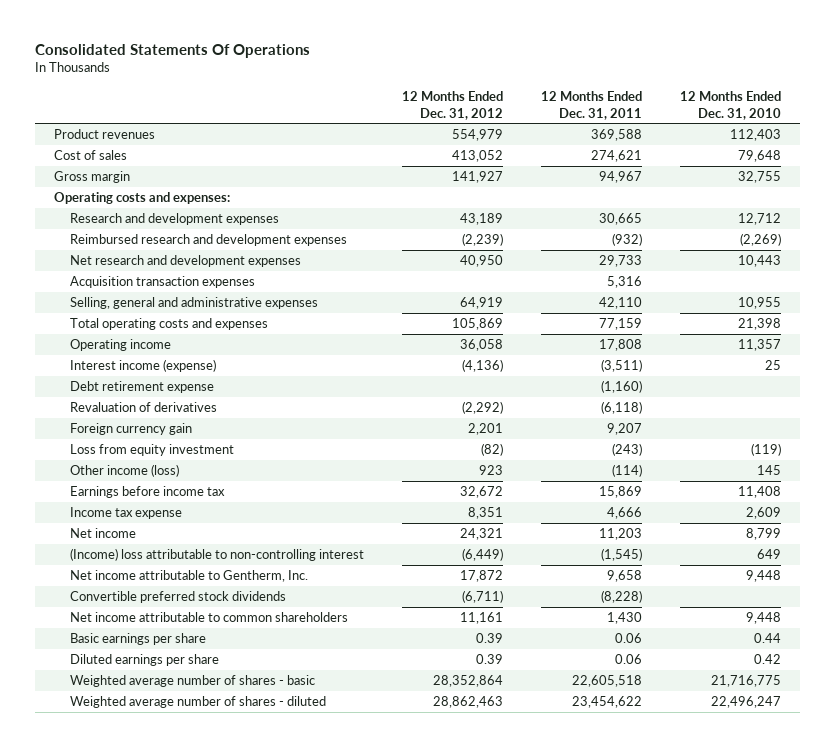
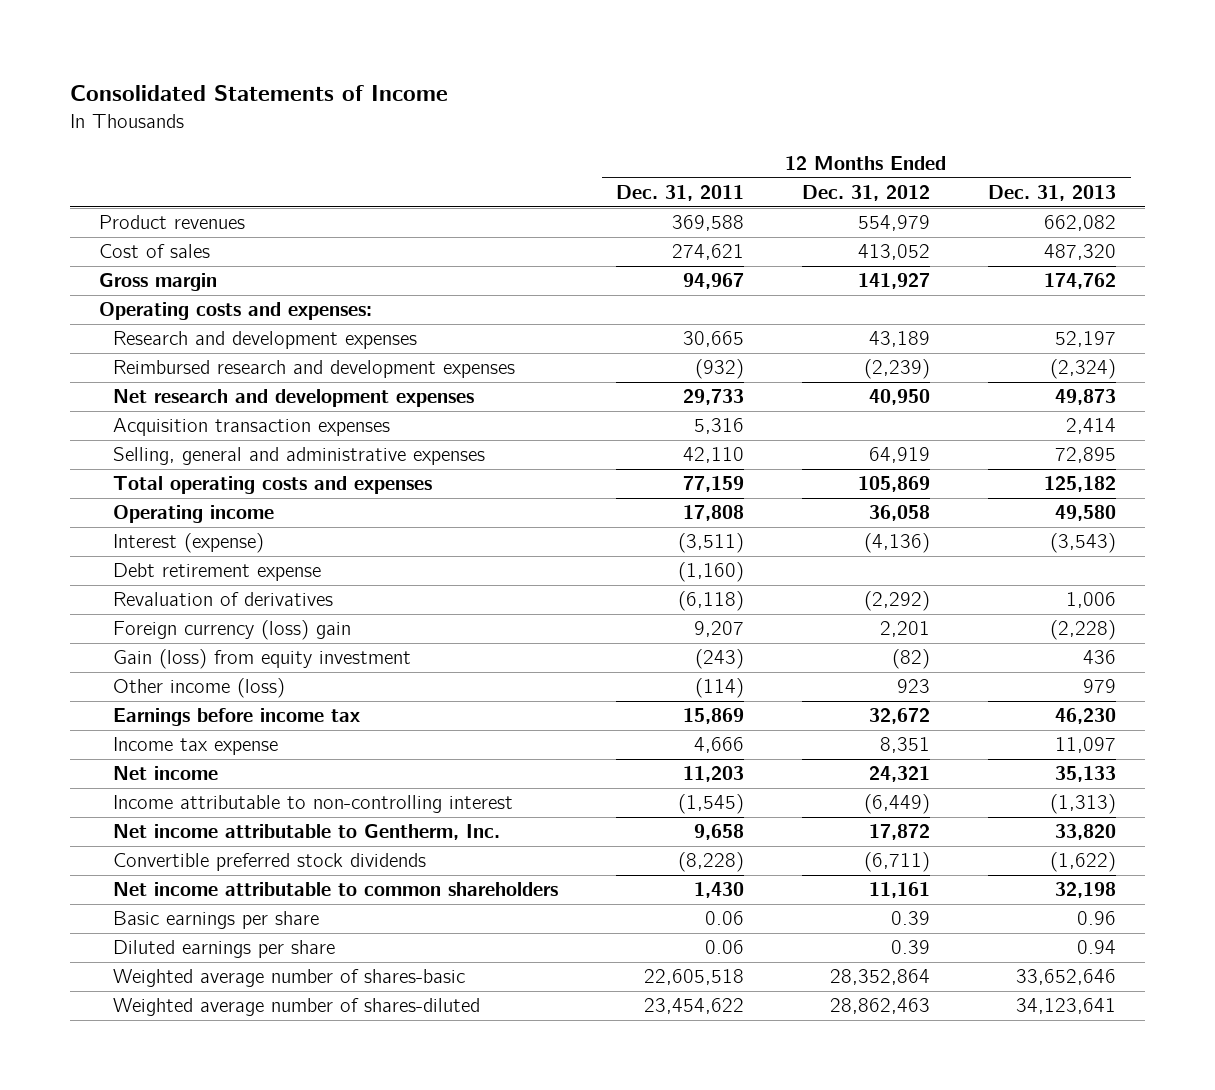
- Consolidated Statements Of Operations
+ Consolidated Statements of Income
- | 12 Months Ended Dec. 31, 2012 | 12 Months Ended Dec. 31, 2011 | 12 Months Ended Dec. 31, 2010
+ | 12 Months Ended Dec. 31, 2011 | 12 Months Ended Dec. 31, 2012 | 12 Months Ended Dec. 31, 2013
- Interest income (expense) | (4,136) | (3,511) | 25
+ Interest (expense) | (3,511) | (4,136) | (3,543)
- Foreign currency gain | 2,201 | 9,207 |
- Loss from equity investment | (82) | (243) | (119)
+ Foreign currency (loss) gain | 9,207 | 2,201 | (2,228)
+ Gain (loss) from equity investment | (243) | (82) | 436
- (Income) loss attributable to non-controlling interest | (6,449) | (1,545) | 649
+ Income attributable to non-controlling interest | (1,545) | (6,449) | (1,313)
- Weighted average number of shares - basic | 28,352,864 | 22,605,518 | 21,716,775
- Weighted average number of shares - diluted | 28,862,463 | 23,454,622 | 22,496,247
+ Weighted average number of shares-basic | 22,605,518 | 28,352,864 | 33,652,646
+ Weighted average number of shares-diluted | 23,454,622 | 28,862,463 | 34,123,641

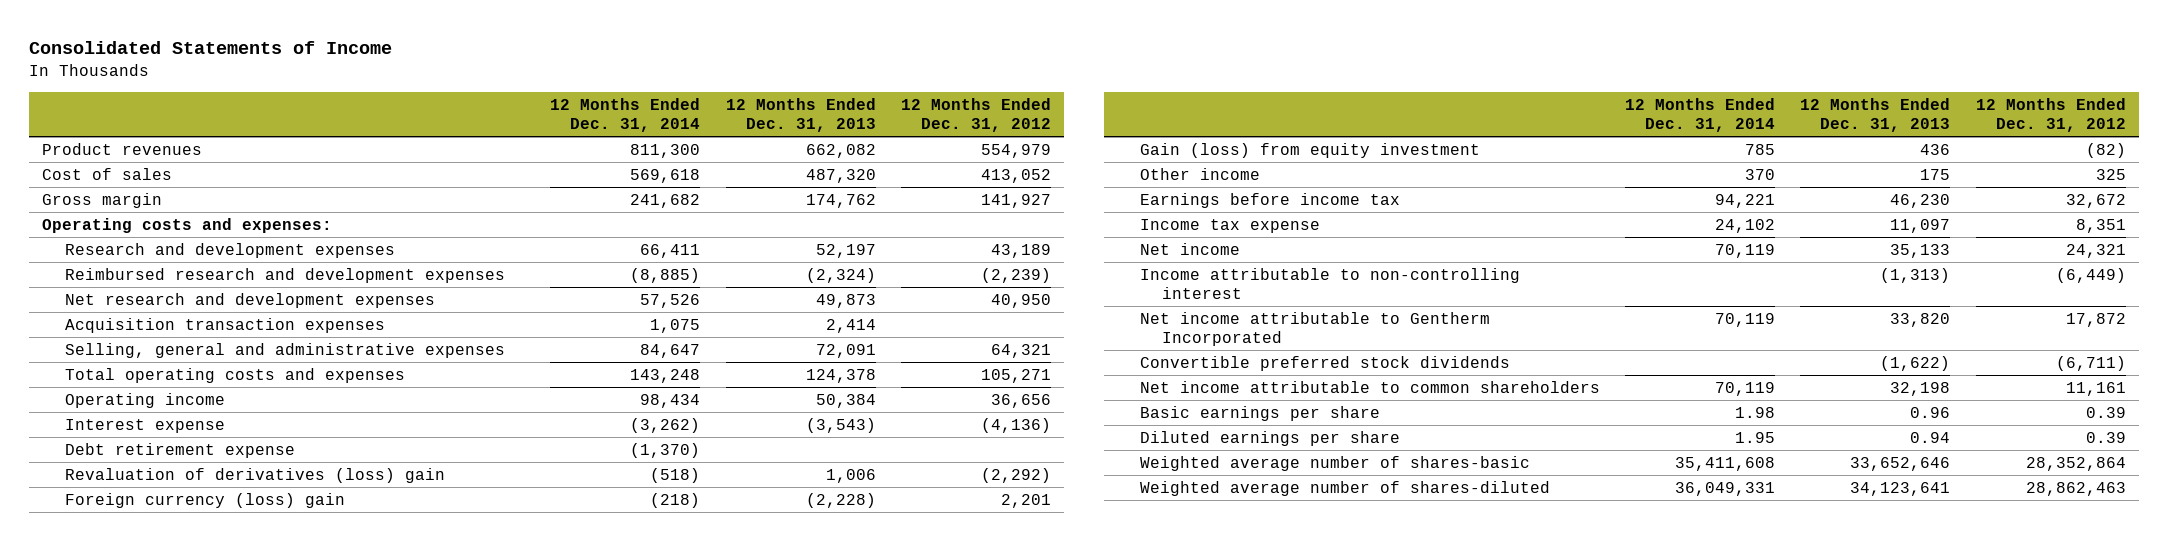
- | 12 Months Ended Dec. 31, 2011 | 12 Months Ended Dec. 31, 2012 | 12 Months Ended Dec. 31, 2013
+ | 12 Months Ended Dec. 31, 2014 | 12 Months Ended Dec. 31, 2013 | 12 Months Ended Dec. 31, 2012
- Selling, general and administrative expenses | 42,110 | 64,919 | 72,895
- Total operating costs and expenses | 77,159 | 105,869 | 125,182
- Operating income | 17,808 | 36,058 | 49,580
- Interest (expense) | (3,511) | (4,136) | (3,543)
+ Selling, general and administrative expenses | 84,647 | 72,091 | 64,321
+ Total operating costs and expenses | 143,248 | 124,378 | 105,271
+ Operating income | 98,434 | 50,384 | 36,656
+ Interest expense | (3,262) | (3,543) | (4,136)
- Revaluation of derivatives | (6,118) | (2,292) | 1,006
+ Revaluation of derivatives (loss) gain | (518) | 1,006 | (2,292)
- Other income (loss) | (114) | 923 | 979
+ Other income | 370 | 175 | 325
- Net income attributable to Gentherm, Inc. | 9,658 | 17,872 | 33,820
+ Net income attributable to Gentherm Incorporated | 70,119 | 33,820 | 17,872

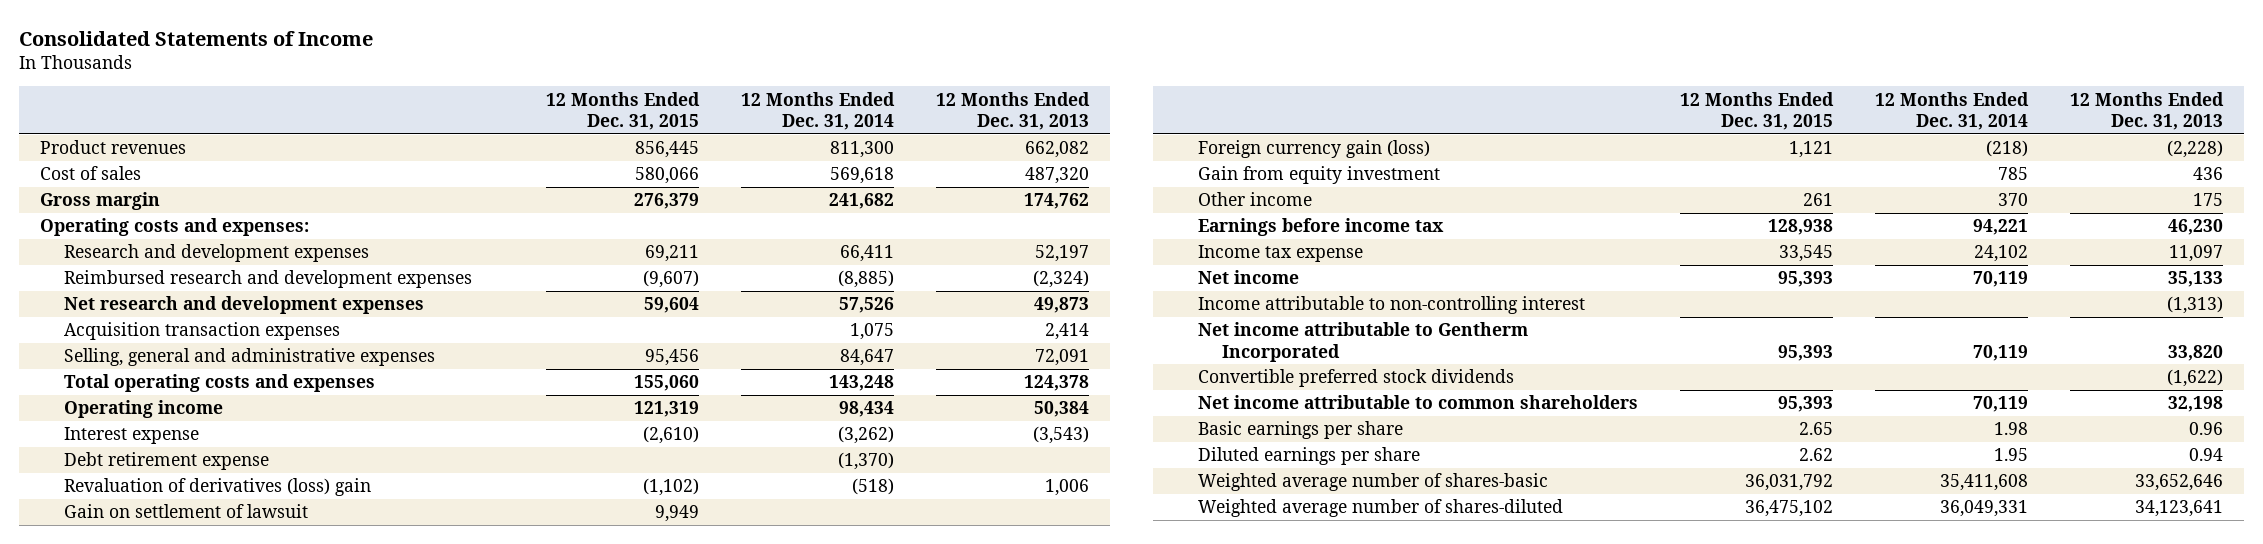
- | 12 Months Ended Dec. 31, 2014 | 12 Months Ended Dec. 31, 2013 | 12 Months Ended Dec. 31, 2012
+ | 12 Months Ended Dec. 31, 2015 | 12 Months Ended Dec. 31, 2014 | 12 Months Ended Dec. 31, 2013
- Foreign currency (loss) gain | (218) | (2,228) | 2,201
- Gain (loss) from equity investment | 785 | 436 | (82)
+ Gain on settlement of lawsuit | 9,949 | |
+ Foreign currency gain (loss) | 1,121 | (218) | (2,228)
+ Gain from equity investment | | 785 | 436

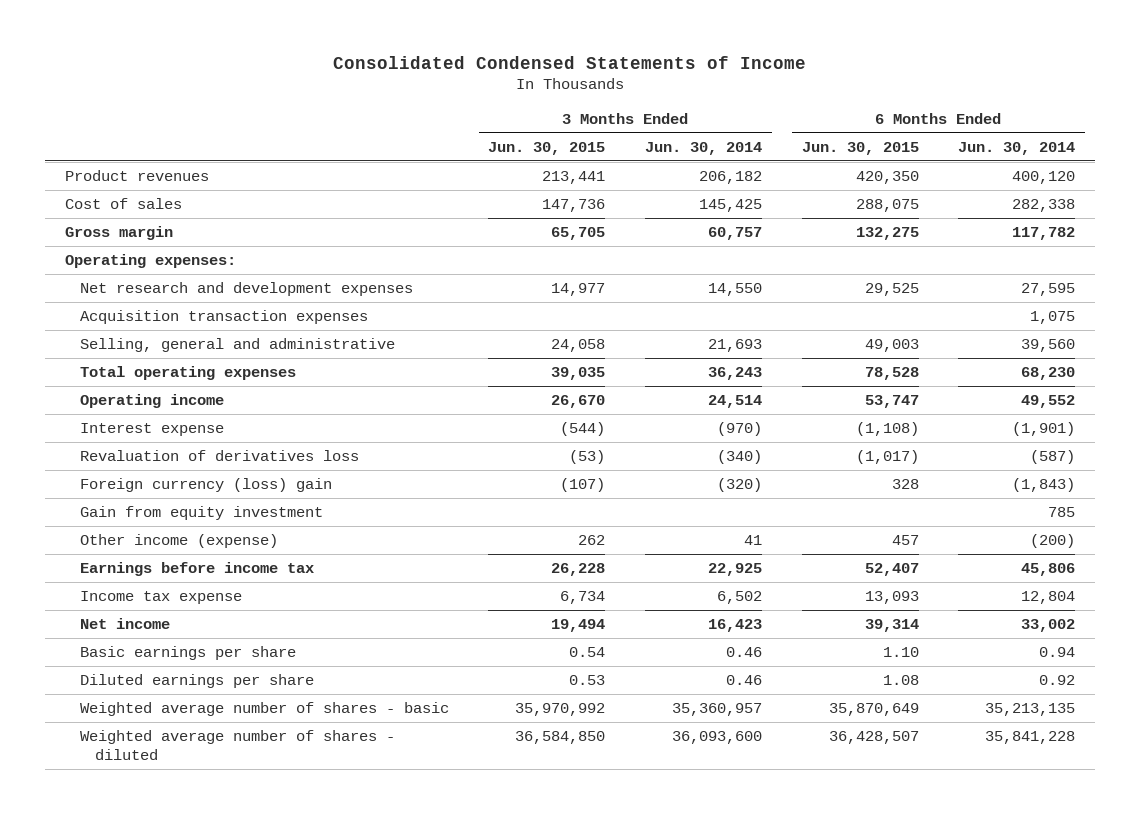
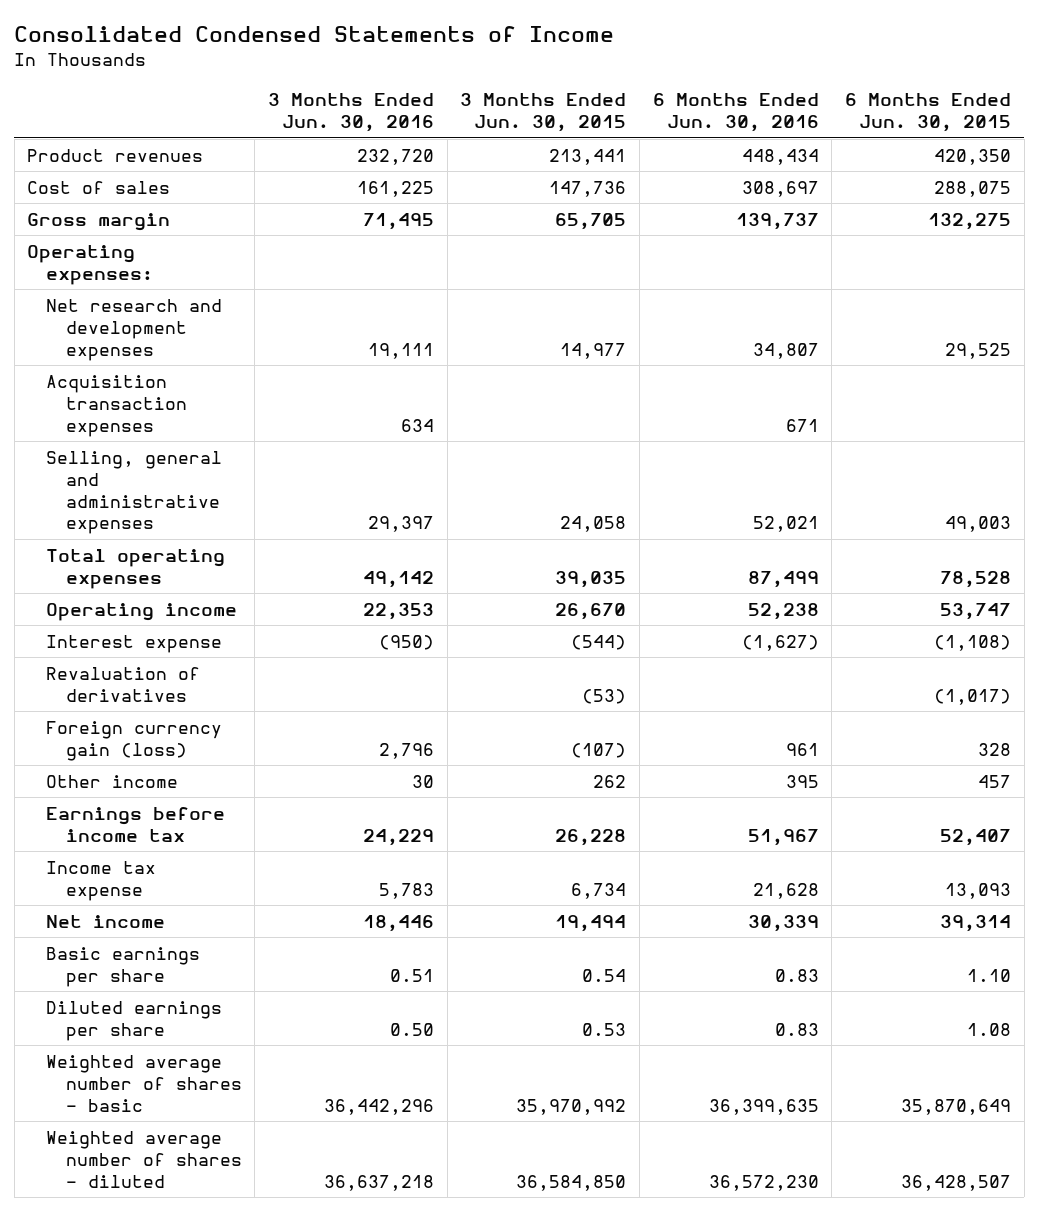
- | 3 Months Ended Jun. 30, 2015 | 3 Months Ended Jun. 30, 2014 | 6 Months Ended Jun. 30, 2015 | 6 Months Ended Jun. 30, 2014
+ | 3 Months Ended Jun. 30, 2016 | 3 Months Ended Jun. 30, 2015 | 6 Months Ended Jun. 30, 2016 | 6 Months Ended Jun. 30, 2015
- Selling, general and administrative | 24,058 | 21,693 | 49,003 | 39,560
+ Selling, general and administrative expenses | 29,397 | 24,058 | 52,021 | 49,003
- Revaluation of derivatives loss | (53) | (340) | (1,017) | (587)
- Foreign currency (loss) gain | (107) | (320) | 328 | (1,843)
- Gain from equity investment | | | | 785
- Other income (expense) | 262 | 41 | 457 | (200)
+ Revaluation of derivatives | | (53) | | (1,017)
+ Foreign currency gain (loss) | 2,796 | (107) | 961 | 328
+ Other income | 30 | 262 | 395 | 457

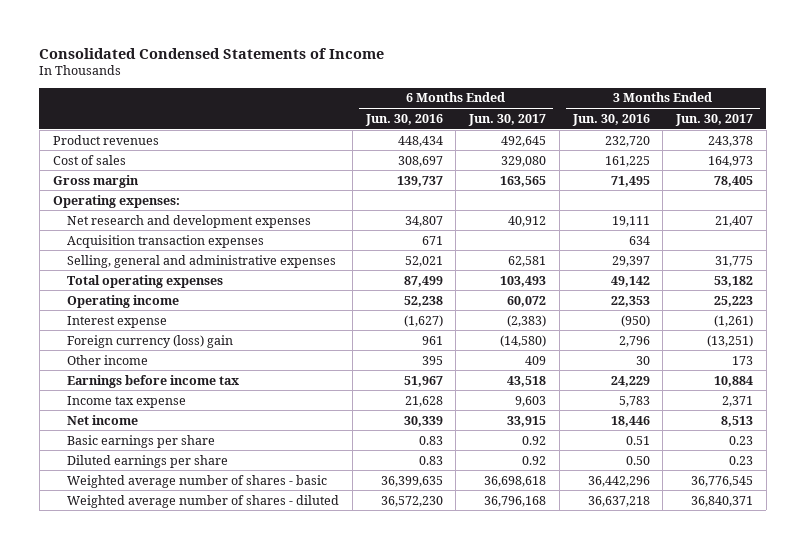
- | 3 Months Ended Jun. 30, 2016 | 3 Months Ended Jun. 30, 2015 | 6 Months Ended Jun. 30, 2016 | 6 Months Ended Jun. 30, 2015
+ | 6 Months Ended Jun. 30, 2016 | 6 Months Ended Jun. 30, 2017 | 3 Months Ended Jun. 30, 2016 | 3 Months Ended Jun. 30, 2017
- Revaluation of derivatives | | (53) | | (1,017)
- Foreign currency gain (loss) | 2,796 | (107) | 961 | 328
+ Foreign currency (loss) gain | 961 | (14,580) | 2,796 | (13,251)

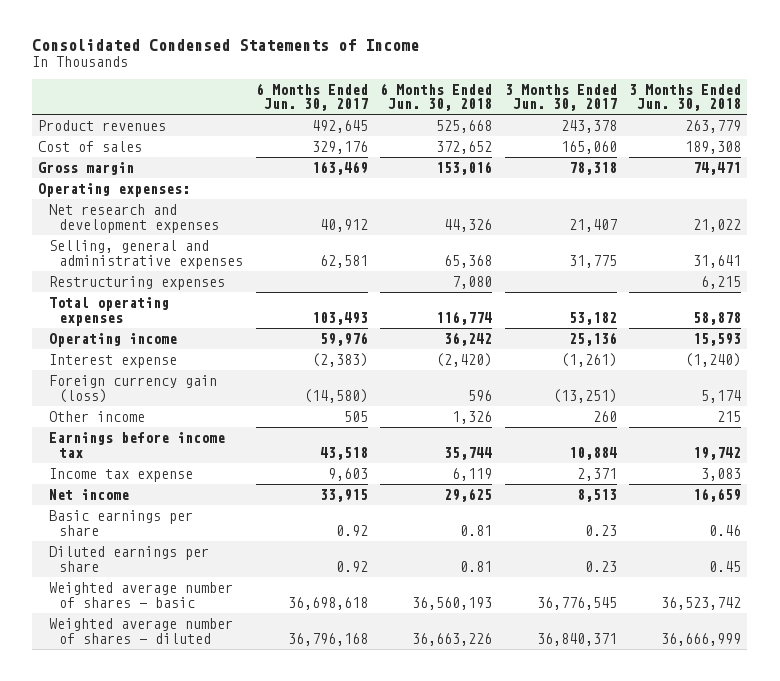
- | 6 Months Ended Jun. 30, 2016 | 6 Months Ended Jun. 30, 2017 | 3 Months Ended Jun. 30, 2016 | 3 Months Ended Jun. 30, 2017
+ | 6 Months Ended Jun. 30, 2017 | 6 Months Ended Jun. 30, 2018 | 3 Months Ended Jun. 30, 2017 | 3 Months Ended Jun. 30, 2018
- Cost of sales | 308,697 | 329,080 | 161,225 | 164,973
- Gross margin | 139,737 | 163,565 | 71,495 | 78,405
+ Cost of sales | 329,176 | 372,652 | 165,060 | 189,308
+ Gross margin | 163,469 | 153,016 | 78,318 | 74,471
- Acquisition transaction expenses | 671 | | 634 |
+ Restructuring expenses | | 7,080 | | 6,215
- Operating income | 52,238 | 60,072 | 22,353 | 25,223
+ Operating income | 59,976 | 36,242 | 25,136 | 15,593
- Foreign currency (loss) gain | 961 | (14,580) | 2,796 | (13,251)
- Other income | 395 | 409 | 30 | 173
+ Foreign currency gain (loss) | (14,580) | 596 | (13,251) | 5,174
+ Other income | 505 | 1,326 | 260 | 215

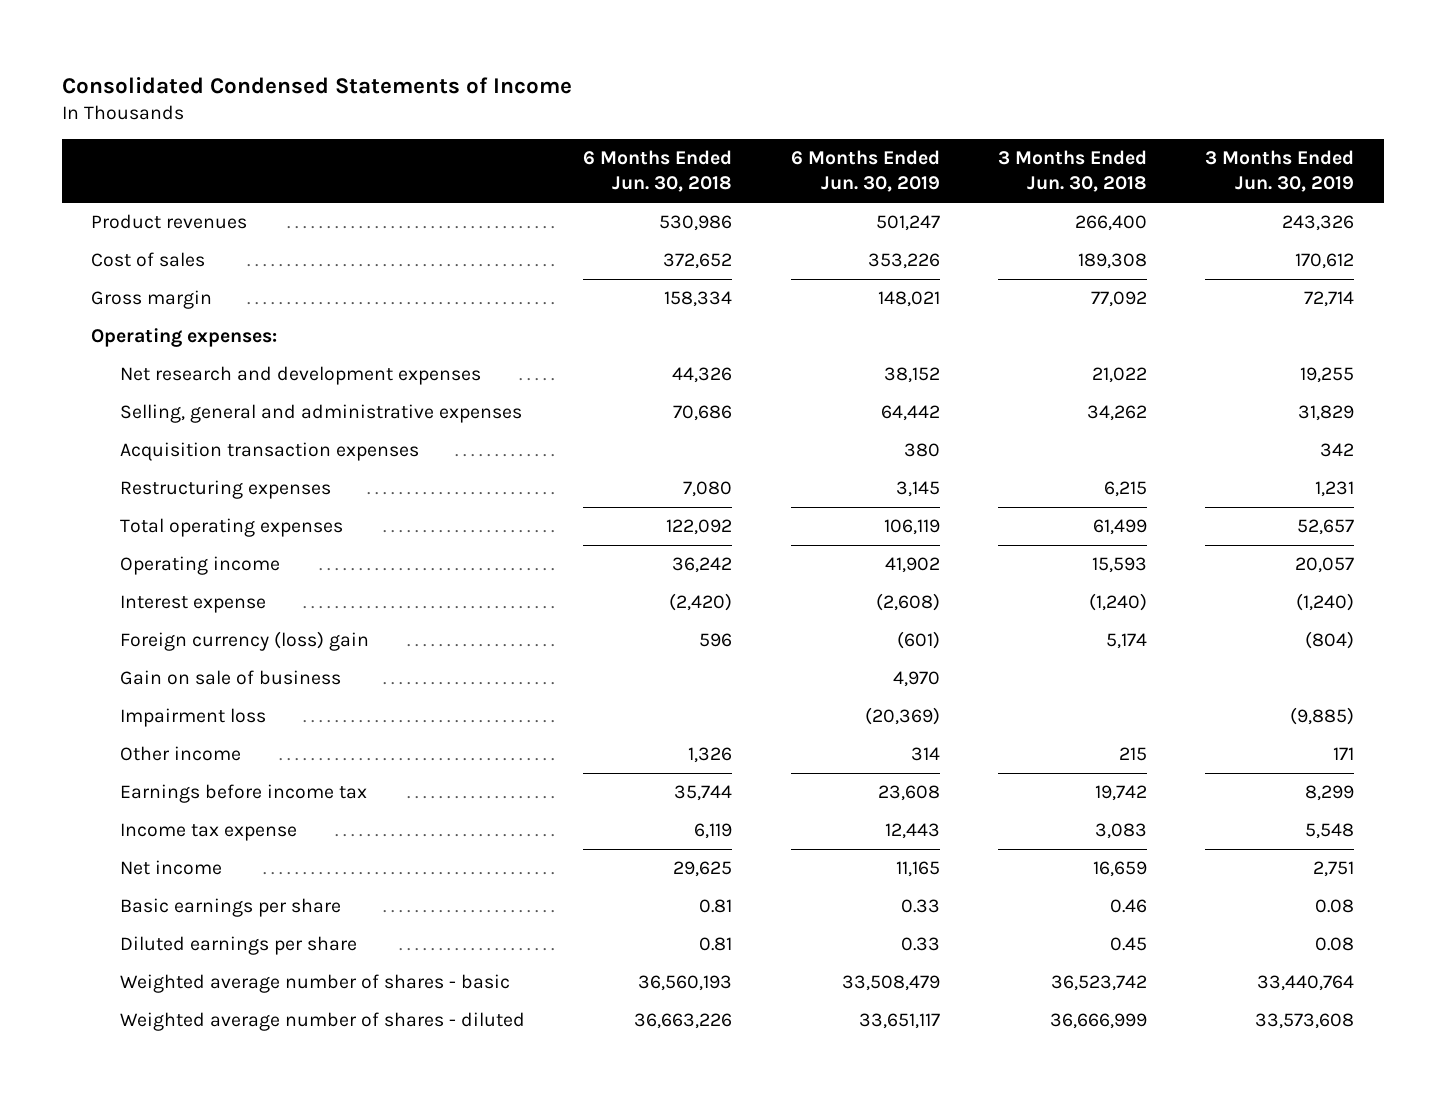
- | 6 Months Ended Jun. 30, 2017 | 6 Months Ended Jun. 30, 2018 | 3 Months Ended Jun. 30, 2017 | 3 Months Ended Jun. 30, 2018
+ | 6 Months Ended Jun. 30, 2018 | 6 Months Ended Jun. 30, 2019 | 3 Months Ended Jun. 30, 2018 | 3 Months Ended Jun. 30, 2019
- Product revenues | 492,645 | 525,668 | 243,378 | 263,779
+ Product revenues | 530,986 | 501,247 | 266,400 | 243,326
- Gross margin | 163,469 | 153,016 | 78,318 | 74,471
+ Gross margin | 158,334 | 148,021 | 77,092 | 72,714
- Selling, general and administrative expenses | 62,581 | 65,368 | 31,775 | 31,641
+ Selling, general and administrative expenses | 70,686 | 64,442 | 34,262 | 31,829
+ Acquisition transaction expenses | | 380 | | 342
- Total operating expenses | 103,493 | 116,774 | 53,182 | 58,878
+ Total operating expenses | 122,092 | 106,119 | 61,499 | 52,657
- Foreign currency gain (loss) | (14,580) | 596 | (13,251) | 5,174
+ Foreign currency (loss) gain | 596 | (601) | 5,174 | (804)
+ Gain on sale of business | | 4,970 | |
+ Impairment loss | | (20,369) | | (9,885)

